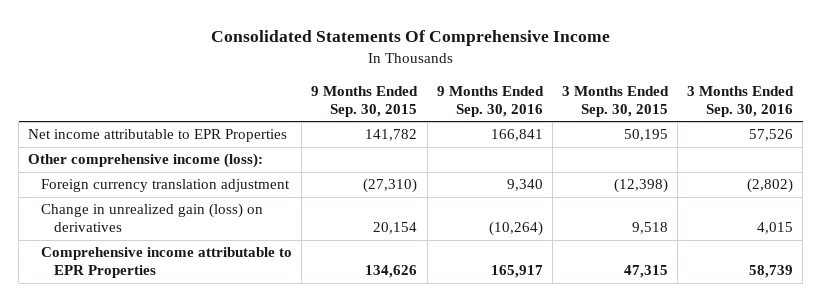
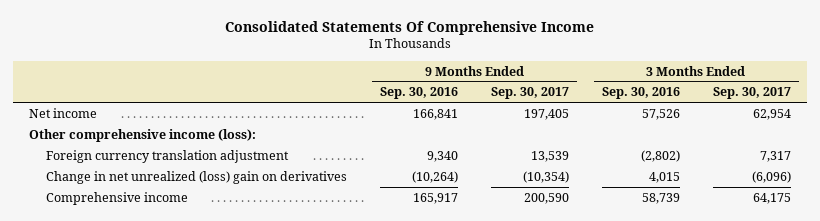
- | 9 Months Ended Sep. 30, 2015 | 9 Months Ended Sep. 30, 2016 | 3 Months Ended Sep. 30, 2015 | 3 Months Ended Sep. 30, 2016
+ | 9 Months Ended Sep. 30, 2016 | 9 Months Ended Sep. 30, 2017 | 3 Months Ended Sep. 30, 2016 | 3 Months Ended Sep. 30, 2017
- Net income attributable to EPR Properties | 141,782 | 166,841 | 50,195 | 57,526
+ Net income | 166,841 | 197,405 | 57,526 | 62,954
- Change in unrealized gain (loss) on derivatives | 20,154 | (10,264) | 9,518 | 4,015
- Comprehensive income attributable to EPR Properties | 134,626 | 165,917 | 47,315 | 58,739
+ Change in net unrealized (loss) gain on derivatives | (10,264) | (10,354) | 4,015 | (6,096)
+ Comprehensive income | 165,917 | 200,590 | 58,739 | 64,175

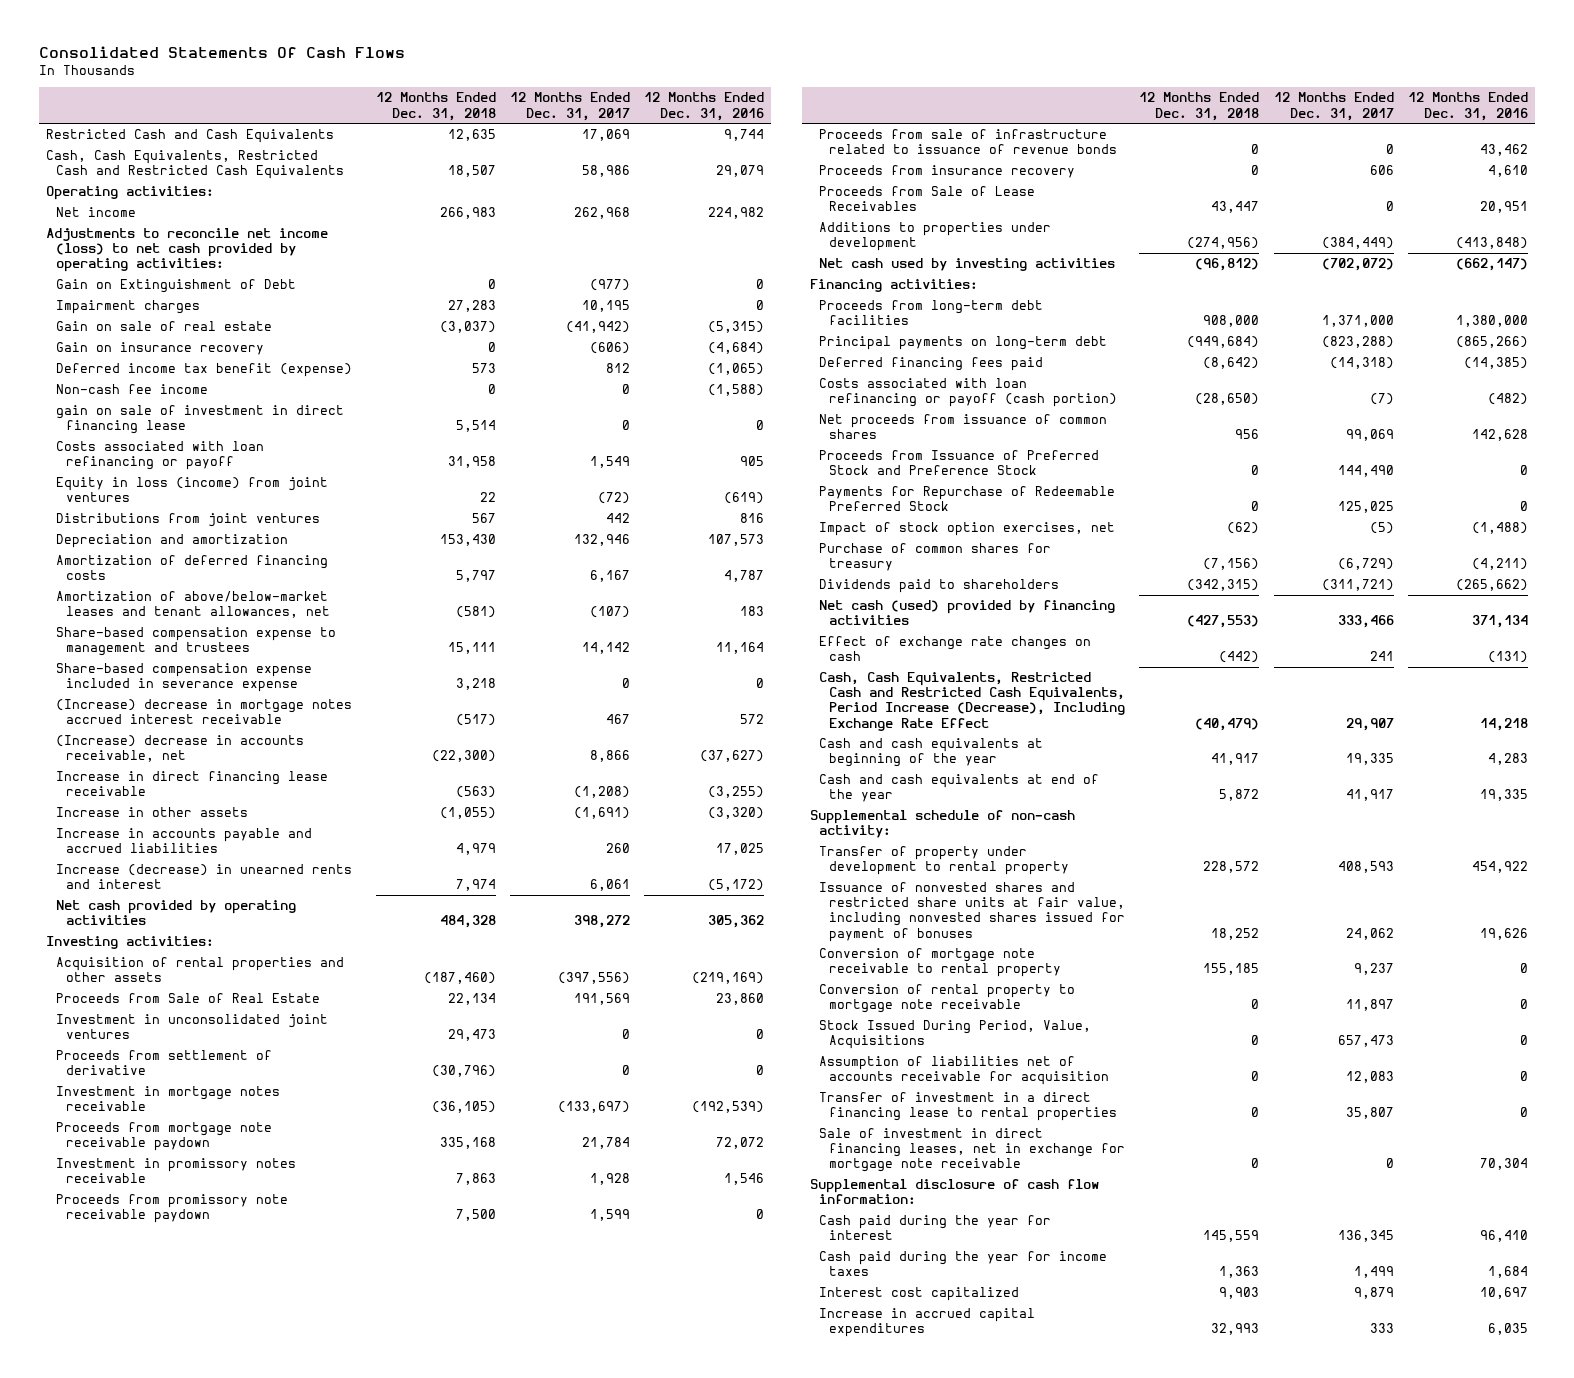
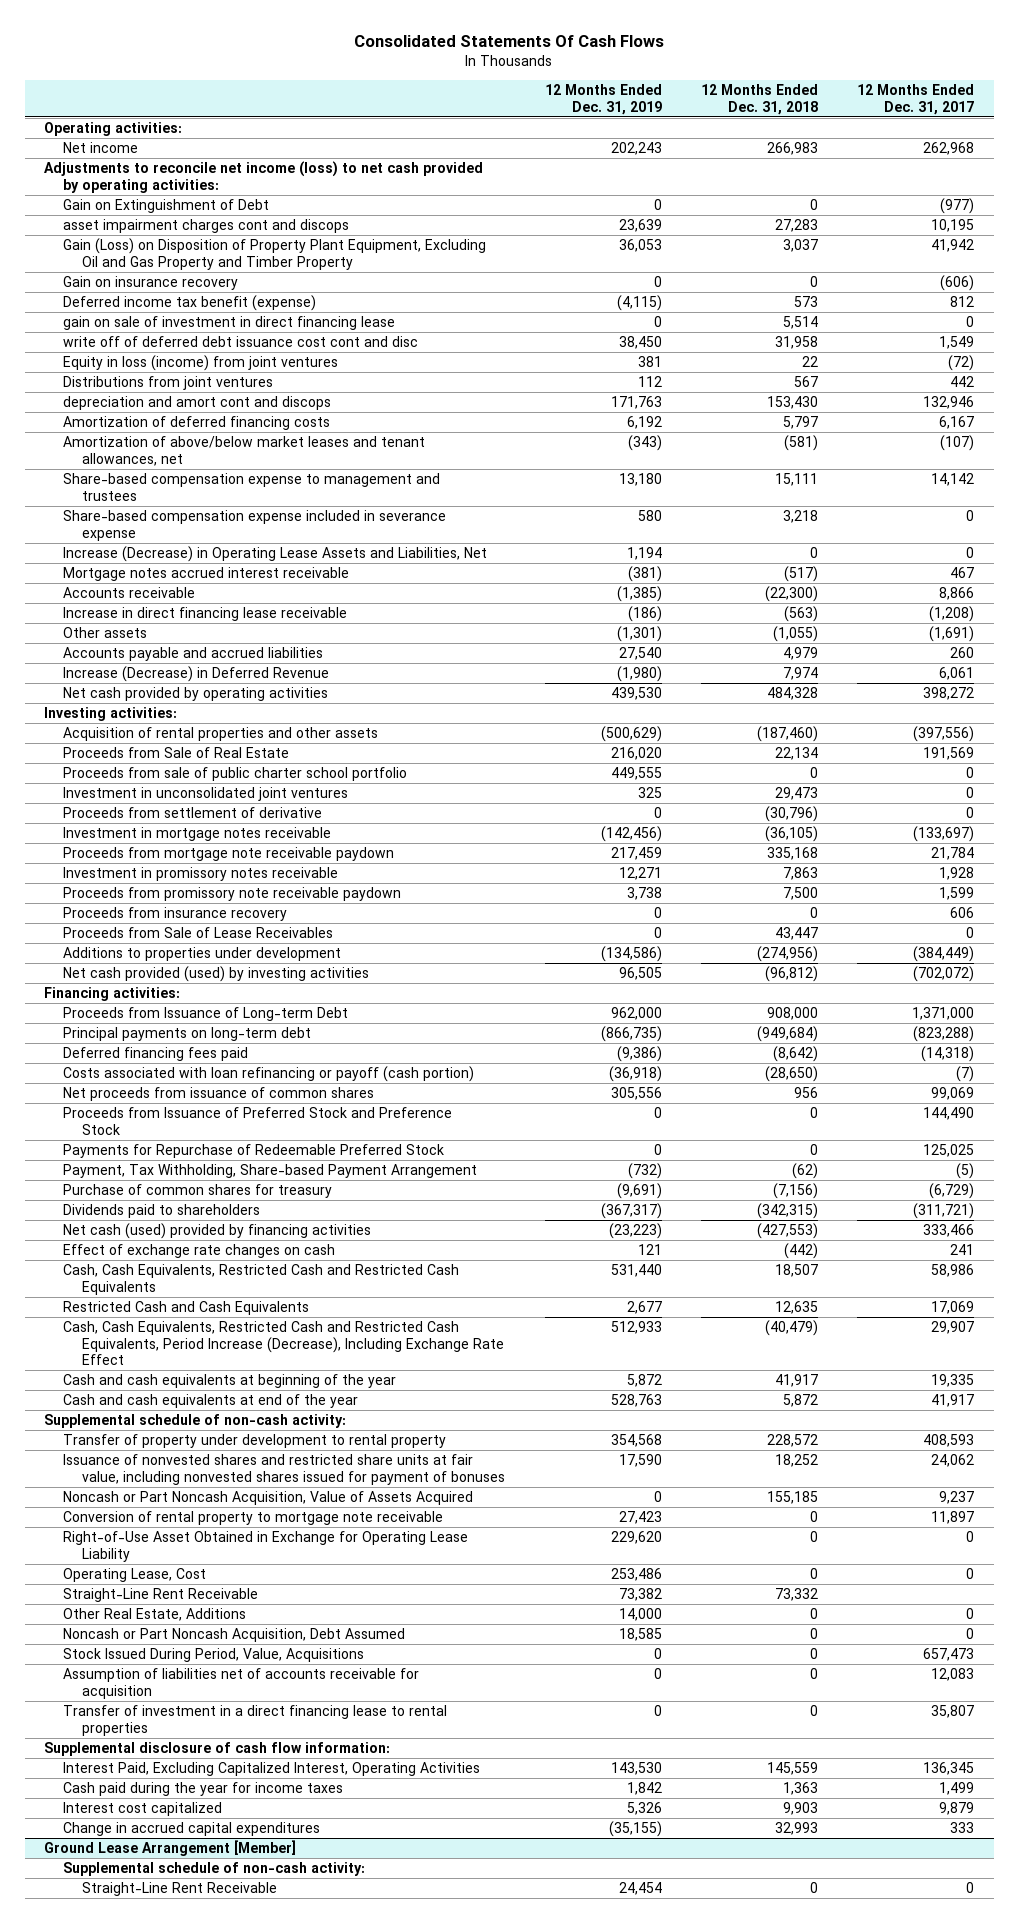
- | 12 Months Ended Dec. 31, 2018 | 12 Months Ended Dec. 31, 2017 | 12 Months Ended Dec. 31, 2016
+ | 12 Months Ended Dec. 31, 2019 | 12 Months Ended Dec. 31, 2018 | 12 Months Ended Dec. 31, 2017
- Impairment charges | 27,283 | 10,195 | 0
- Gain on sale of real estate | (3,037) | (41,942) | (5,315)
+ asset impairment charges cont and discops | 23,639 | 27,283 | 10,195
+ Gain (Loss) on Disposition of Property Plant Equipment, Excluding Oil and Gas Property and Timber Property | 36,053 | 3,037 | 41,942
- Non-cash fee income | 0 | 0 | (1,588)
- Costs associated with loan refinancing or payoff | 31,958 | 1,549 | 905
+ write off of deferred debt issuance cost cont and disc | 38,450 | 31,958 | 1,549
- Depreciation and amortization | 153,430 | 132,946 | 107,573
+ depreciation and amort cont and discops | 171,763 | 153,430 | 132,946
- Amortization of above/below-market leases and tenant allowances, net | (581) | (107) | 183
+ Amortization of above/below market leases and tenant allowances, net | (343) | (581) | (107)
- (Increase) decrease in mortgage notes accrued interest receivable | (517) | 467 | 572
- (Increase) decrease in accounts receivable, net | (22,300) | 8,866 | (37,627)
+ Increase (Decrease) in Operating Lease Assets and Liabilities, Net | 1,194 | 0 | 0
+ Mortgage notes accrued interest receivable | (381) | (517) | 467
+ Accounts receivable | (1,385) | (22,300) | 8,866
- Increase in other assets | (1,055) | (1,691) | (3,320)
- Increase in accounts payable and accrued liabilities | 4,979 | 260 | 17,025
- Increase (decrease) in unearned rents and interest | 7,974 | 6,061 | (5,172)
+ Other assets | (1,301) | (1,055) | (1,691)
+ Accounts payable and accrued liabilities | 27,540 | 4,979 | 260
+ Increase (Decrease) in Deferred Revenue | (1,980) | 7,974 | 6,061
+ Proceeds from sale of public charter school portfolio | 449,555 | 0 | 0
- Proceeds from sale of infrastructure related to issuance of revenue bonds | 0 | 0 | 43,462
- Net cash used by investing activities | (96,812) | (702,072) | (662,147)
+ Net cash provided (used) by investing activities | 96,505 | (96,812) | (702,072)
- Proceeds from long-term debt facilities | 908,000 | 1,371,000 | 1,380,000
+ Proceeds from Issuance of Long-term Debt | 962,000 | 908,000 | 1,371,000
- Impact of stock option exercises, net | (62) | (5) | (1,488)
+ Payment, Tax Withholding, Share-based Payment Arrangement | (732) | (62) | (5)
moved down: Cash, Cash Equivalents, Restricted Cash and Restricted Cash Equivalents | 531,440 | 18,507 | 58,986
moved down: Restricted Cash and Cash Equivalents | 2,677 | 12,635 | 17,069
- Conversion of mortgage note receivable to rental property | 155,185 | 9,237 | 0
+ Noncash or Part Noncash Acquisition, Value of Assets Acquired | 0 | 155,185 | 9,237
+ Right-of-Use Asset Obtained in Exchange for Operating Lease Liability | 229,620 | 0 | 0
+ Operating Lease, Cost | 253,486 | 0 | 0
+ Straight-Line Rent Receivable | 73,382 | 73,332 |
+ Other Real Estate, Additions | 14,000 | 0 | 0
+ Noncash or Part Noncash Acquisition, Debt Assumed | 18,585 | 0 | 0
- Sale of investment in direct financing leases, net in exchange for mortgage note receivable | 0 | 0 | 70,304
- Cash paid during the year for interest | 145,559 | 136,345 | 96,410
+ Interest Paid, Excluding Capitalized Interest, Operating Activities | 143,530 | 145,559 | 136,345
- Increase in accrued capital expenditures | 32,993 | 333 | 6,035
+ Change in accrued capital expenditures | (35,155) | 32,993 | 333
+ Ground Lease Arrangement [Member]
+ Supplemental schedule of non-cash activity:
+ Straight-Line Rent Receivable | 24,454 | 0 | 0

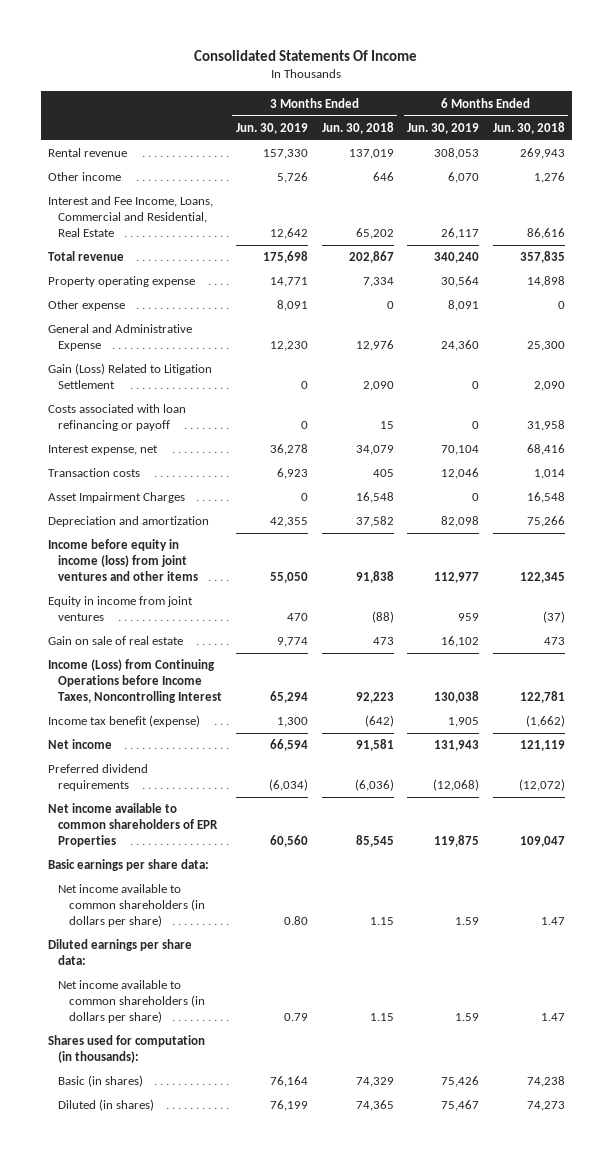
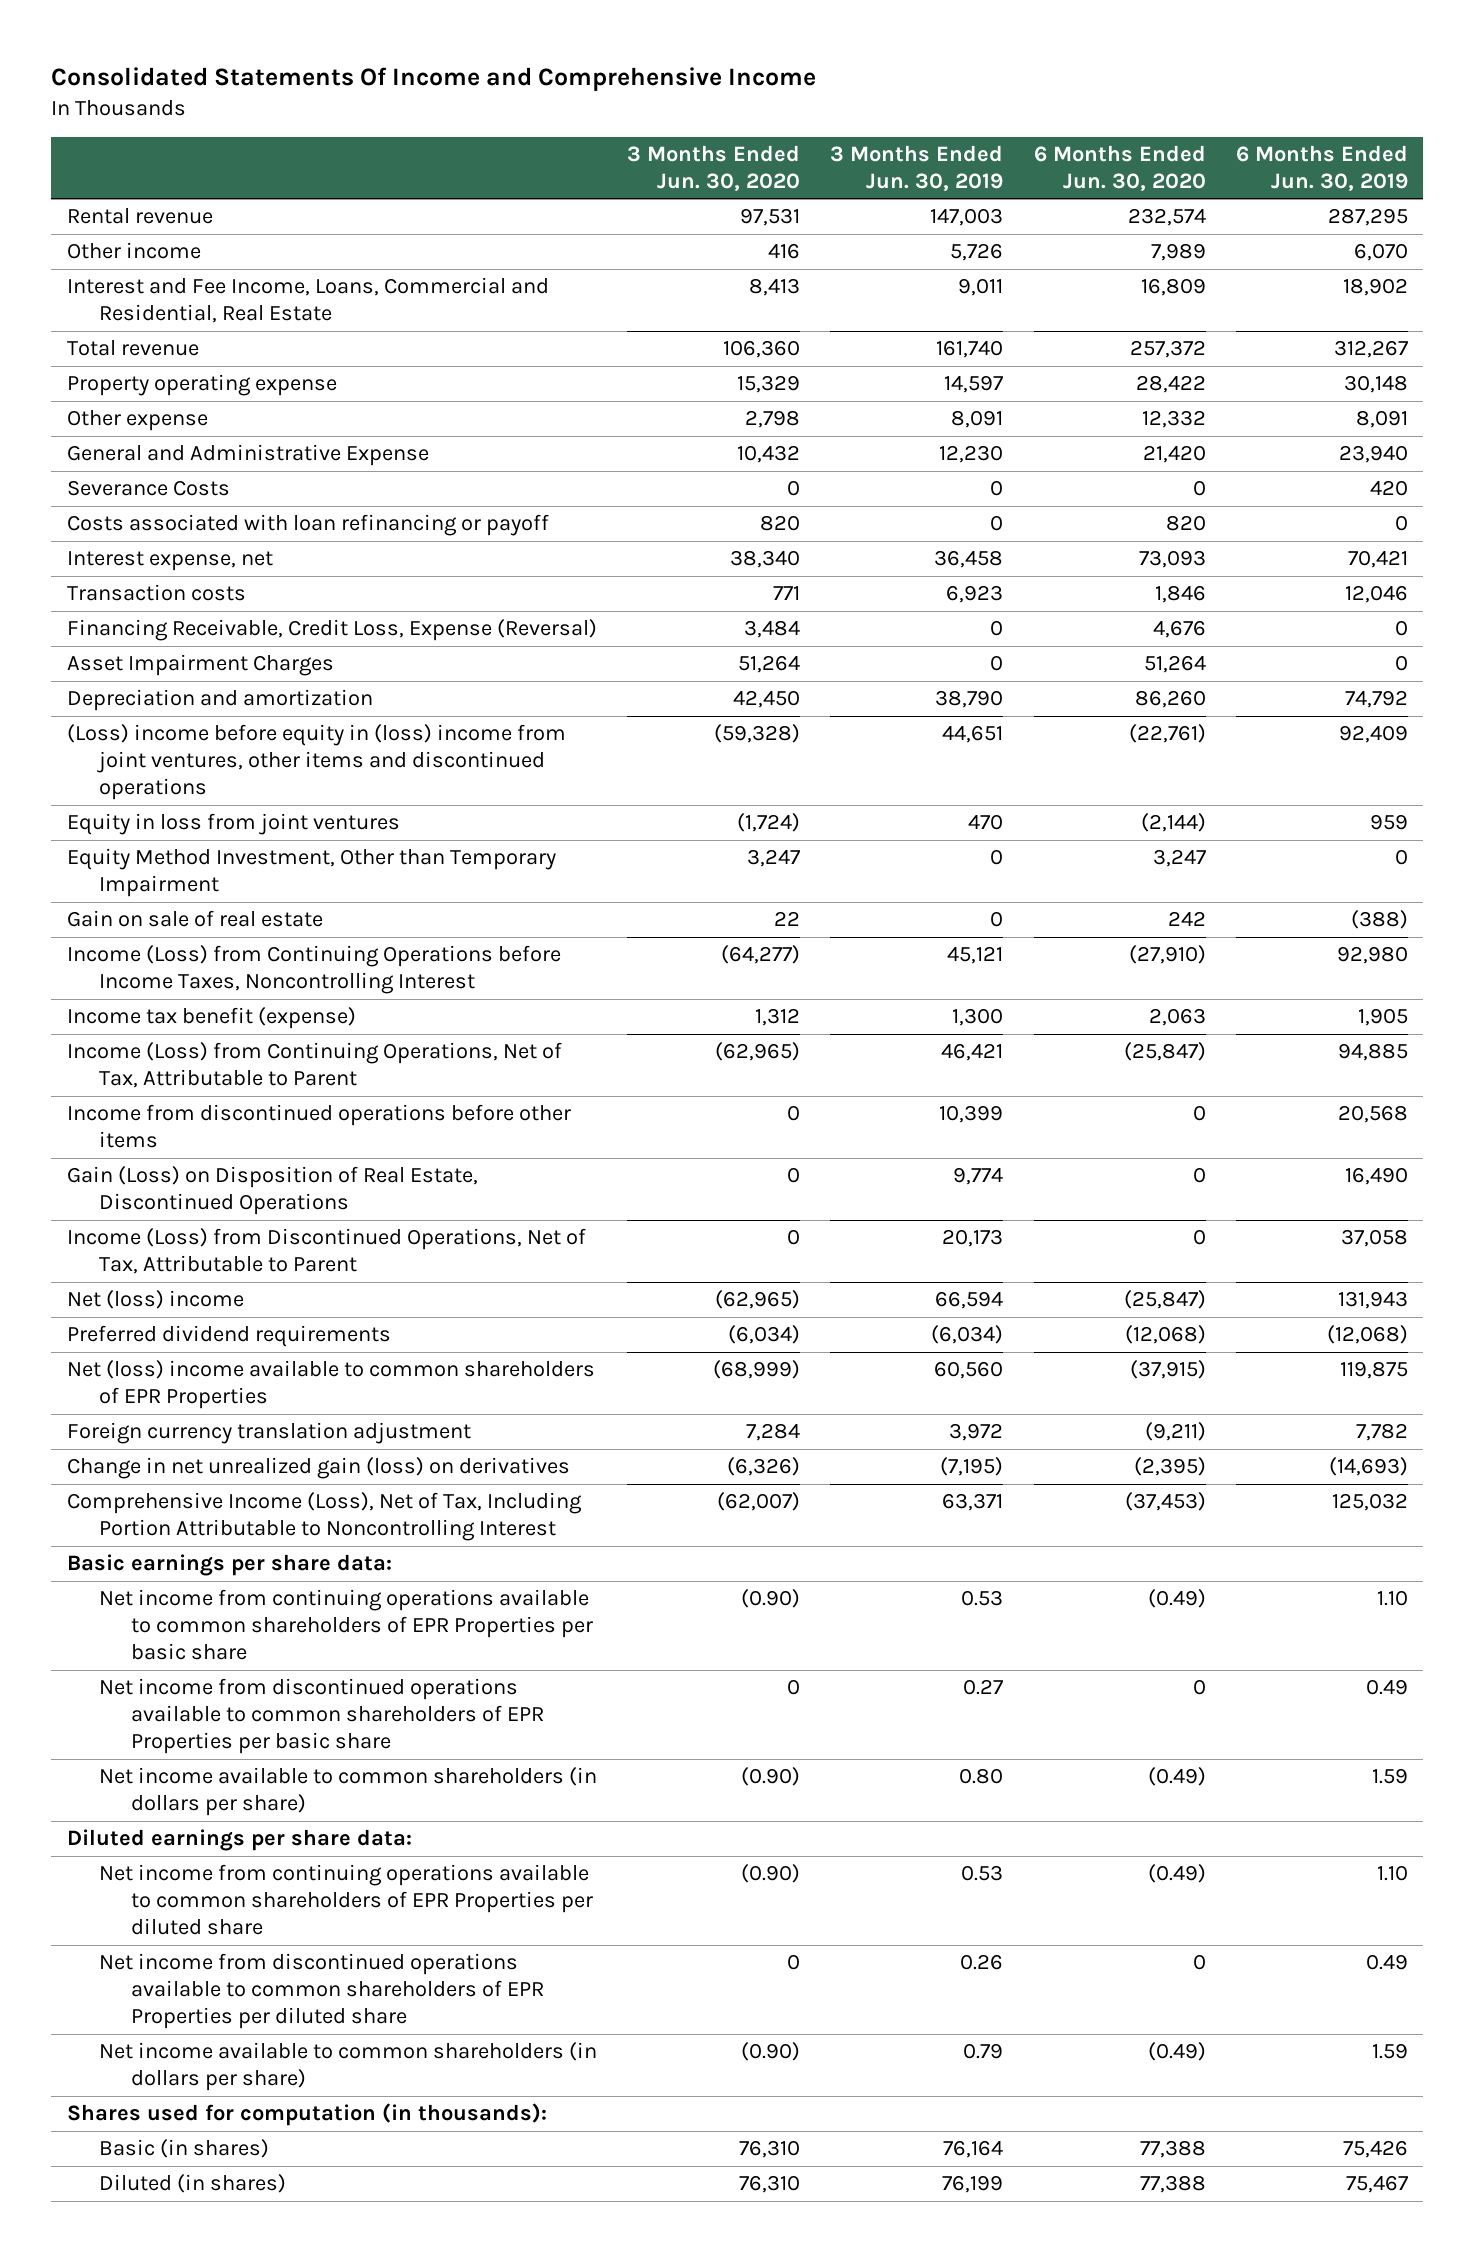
- Consolidated Statements Of Income
+ Consolidated Statements Of Income and Comprehensive Income
- | 3 Months Ended Jun. 30, 2019 | 3 Months Ended Jun. 30, 2018 | 6 Months Ended Jun. 30, 2019 | 6 Months Ended Jun. 30, 2018
+ | 3 Months Ended Jun. 30, 2020 | 3 Months Ended Jun. 30, 2019 | 6 Months Ended Jun. 30, 2020 | 6 Months Ended Jun. 30, 2019
- Rental revenue | 157,330 | 137,019 | 308,053 | 269,943
+ Rental revenue | 97,531 | 147,003 | 232,574 | 287,295
- Interest and Fee Income, Loans, Commercial and Residential, Real Estate | 12,642 | 65,202 | 26,117 | 86,616
- Total revenue | 175,698 | 202,867 | 340,240 | 357,835
- Property operating expense | 14,771 | 7,334 | 30,564 | 14,898
+ Interest and Fee Income, Loans, Commercial and Residential, Real Estate | 8,413 | 9,011 | 16,809 | 18,902
+ Total revenue | 106,360 | 161,740 | 257,372 | 312,267
+ Property operating expense | 15,329 | 14,597 | 28,422 | 30,148
- General and Administrative Expense | 12,230 | 12,976 | 24,360 | 25,300
- Gain (Loss) Related to Litigation Settlement | 0 | 2,090 | 0 | 2,090
+ General and Administrative Expense | 10,432 | 12,230 | 21,420 | 23,940
+ Severance Costs | 0 | 0 | 0 | 420
- Interest expense, net | 36,278 | 34,079 | 70,104 | 68,416
+ Interest expense, net | 38,340 | 36,458 | 73,093 | 70,421
+ Financing Receivable, Credit Loss, Expense (Reversal) | 3,484 | 0 | 4,676 | 0
- Depreciation and amortization | 42,355 | 37,582 | 82,098 | 75,266
- Income before equity in income (loss) from joint ventures and other items | 55,050 | 91,838 | 112,977 | 122,345
- Equity in income from joint ventures | 470 | (88) | 959 | (37)
- Gain on sale of real estate | 9,774 | 473 | 16,102 | 473
- Income (Loss) from Continuing Operations before Income Taxes, Noncontrolling Interest | 65,294 | 92,223 | 130,038 | 122,781
+ Depreciation and amortization | 42,450 | 38,790 | 86,260 | 74,792
+ (Loss) income before equity in (loss) income from joint ventures, other items and discontinued operations | (59,328) | 44,651 | (22,761) | 92,409
+ Equity in loss from joint ventures | (1,724) | 470 | (2,144) | 959
+ Equity Method Investment, Other than Temporary Impairment | 3,247 | 0 | 3,247 | 0
+ Gain on sale of real estate | 22 | 0 | 242 | (388)
+ Income (Loss) from Continuing Operations before Income Taxes, Noncontrolling Interest | (64,277) | 45,121 | (27,910) | 92,980
- Net income | 66,594 | 91,581 | 131,943 | 121,119
+ Income (Loss) from Continuing Operations, Net of Tax, Attributable to Parent | (62,965) | 46,421 | (25,847) | 94,885
+ Income from discontinued operations before other items | 0 | 10,399 | 0 | 20,568
+ Gain (Loss) on Disposition of Real Estate, Discontinued Operations | 0 | 9,774 | 0 | 16,490
+ Income (Loss) from Discontinued Operations, Net of Tax, Attributable to Parent | 0 | 20,173 | 0 | 37,058
+ Net (loss) income | (62,965) | 66,594 | (25,847) | 131,943
- Net income available to common shareholders of EPR Properties | 60,560 | 85,545 | 119,875 | 109,047
+ Net (loss) income available to common shareholders of EPR Properties | (68,999) | 60,560 | (37,915) | 119,875
+ Foreign currency translation adjustment | 7,284 | 3,972 | (9,211) | 7,782
+ Change in net unrealized gain (loss) on derivatives | (6,326) | (7,195) | (2,395) | (14,693)
+ Comprehensive Income (Loss), Net of Tax, Including Portion Attributable to Noncontrolling Interest | (62,007) | 63,371 | (37,453) | 125,032
+ Net income from continuing operations available to common shareholders of EPR Properties per basic share | (0.90) | 0.53 | (0.49) | 1.10
+ Net income from discontinued operations available to common shareholders of EPR Properties per basic share | 0 | 0.27 | 0 | 0.49
+ Net income from continuing operations available to common shareholders of EPR Properties per diluted share | (0.90) | 0.53 | (0.49) | 1.10
+ Net income from discontinued operations available to common shareholders of EPR Properties per diluted share | 0 | 0.26 | 0 | 0.49

